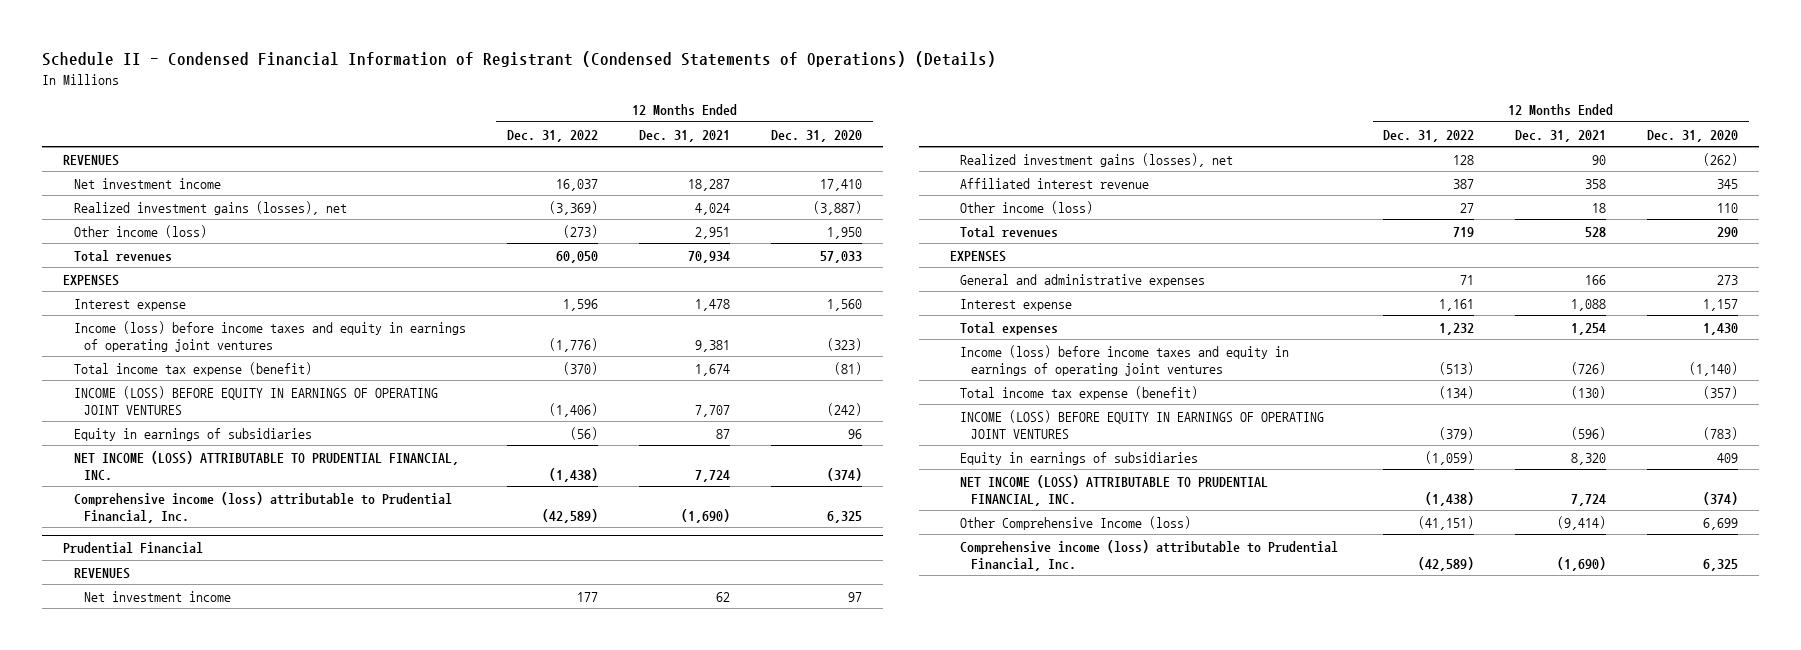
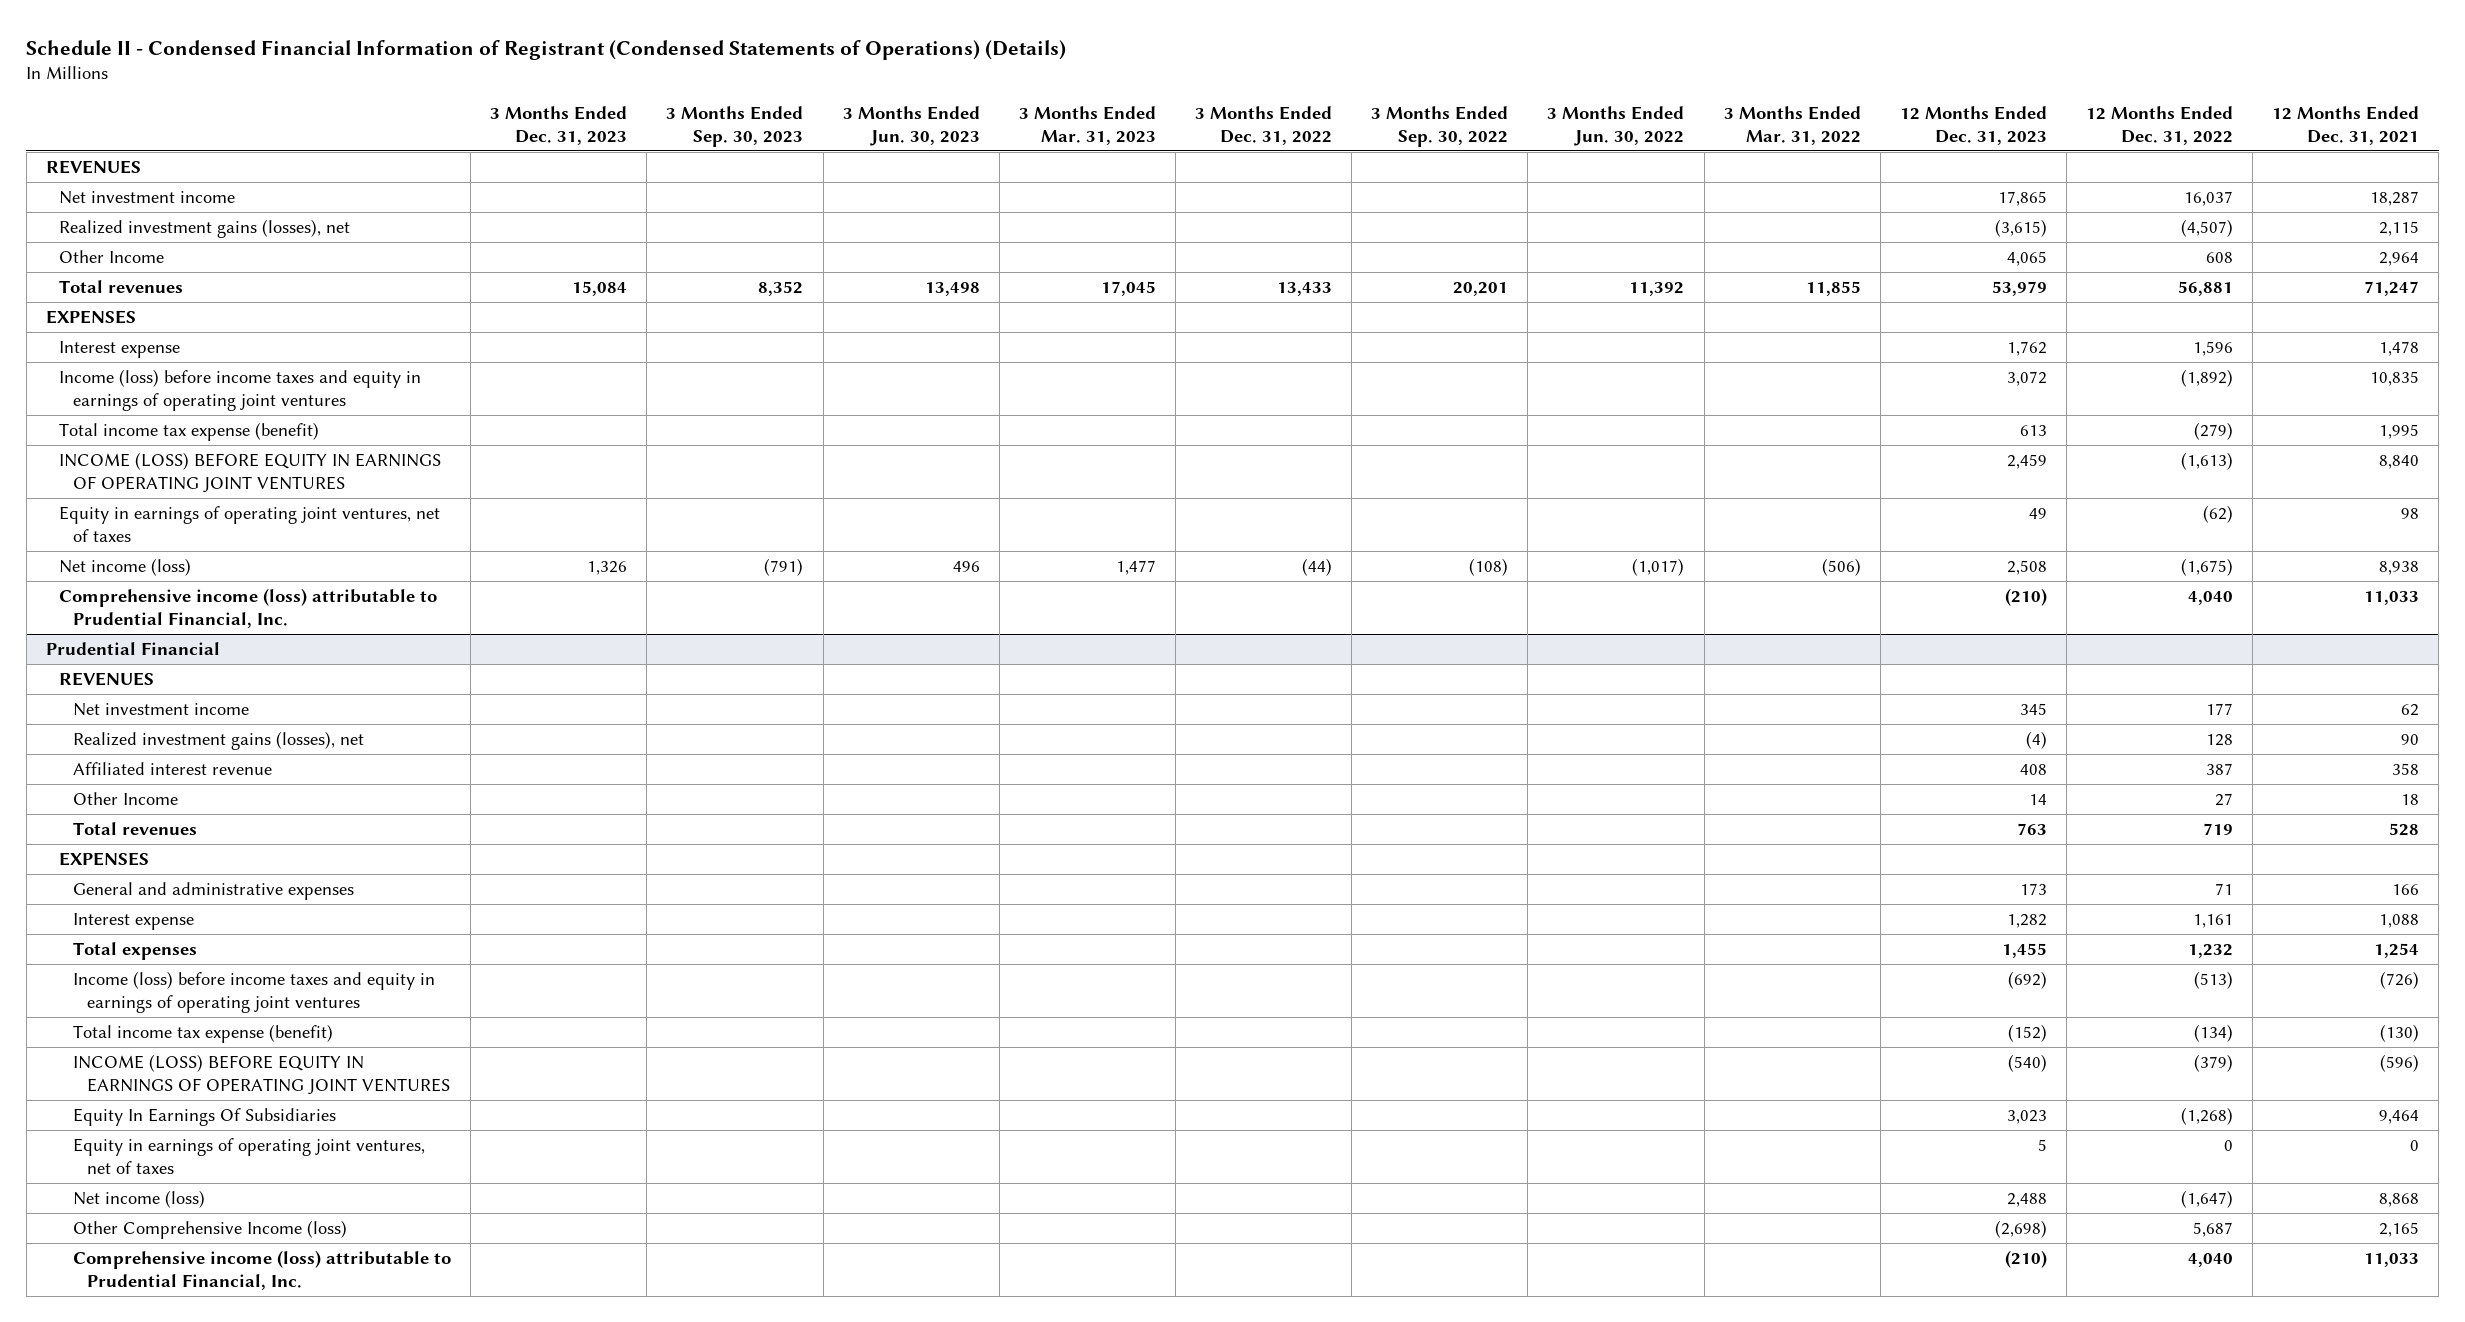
- | 12 Months Ended Dec. 31, 2022 | 12 Months Ended Dec. 31, 2021 | 12 Months Ended Dec. 31, 2020
+ | 3 Months Ended Dec. 31, 2023 | 3 Months Ended Sep. 30, 2023 | 3 Months Ended Jun. 30, 2023 | 3 Months Ended Mar. 31, 2023 | 3 Months Ended Dec. 31, 2022 | 3 Months Ended Sep. 30, 2022 | 3 Months Ended Jun. 30, 2022 | 3 Months Ended Mar. 31, 2022 | 12 Months Ended Dec. 31, 2023 | 12 Months Ended Dec. 31, 2022 | 12 Months Ended Dec. 31, 2021
- Realized investment gains (losses), net | (3,369) | 4,024 | (3,887)
- Other income (loss) | (273) | 2,951 | 1,950
- Total revenues | 60,050 | 70,934 | 57,033
+ Realized investment gains (losses), net | | | | | | | | | (3,615) | (4,507) | 2,115
+ Other Income | | | | | | | | | 4,065 | 608 | 2,964
+ Total revenues | 15,084 | 8,352 | 13,498 | 17,045 | 13,433 | 20,201 | 11,392 | 11,855 | 53,979 | 56,881 | 71,247
- Income (loss) before income taxes and equity in earnings of operating joint ventures | (1,776) | 9,381 | (323)
- Total income tax expense (benefit) | (370) | 1,674 | (81)
- INCOME (LOSS) BEFORE EQUITY IN EARNINGS OF OPERATING JOINT VENTURES | (1,406) | 7,707 | (242)
- Equity in earnings of subsidiaries | (56) | 87 | 96
- NET INCOME (LOSS) ATTRIBUTABLE TO PRUDENTIAL FINANCIAL, INC. | (1,438) | 7,724 | (374)
- Comprehensive income (loss) attributable to Prudential Financial, Inc. | (42,589) | (1,690) | 6,325
+ Income (loss) before income taxes and equity in earnings of operating joint ventures | | | | | | | | | 3,072 | (1,892) | 10,835
+ Total income tax expense (benefit) | | | | | | | | | 613 | (279) | 1,995
+ INCOME (LOSS) BEFORE EQUITY IN EARNINGS OF OPERATING JOINT VENTURES | | | | | | | | | 2,459 | (1,613) | 8,840
+ Equity in earnings of operating joint ventures, net of taxes | | | | | | | | | 49 | (62) | 98
+ Net income (loss) | 1,326 | (791) | 496 | 1,477 | (44) | (108) | (1,017) | (506) | 2,508 | (1,675) | 8,938
+ Comprehensive income (loss) attributable to Prudential Financial, Inc. | | | | | | | | | (210) | 4,040 | 11,033
@ Prudential Financial
- Other income (loss) | 27 | 18 | 110
+ Other Income | | | | | | | | | 14 | 27 | 18
- Equity in earnings of subsidiaries | (1,059) | 8,320 | 409
- NET INCOME (LOSS) ATTRIBUTABLE TO PRUDENTIAL FINANCIAL, INC. | (1,438) | 7,724 | (374)
- Other Comprehensive Income (loss) | (41,151) | (9,414) | 6,699
- Comprehensive income (loss) attributable to Prudential Financial, Inc. | (42,589) | (1,690) | 6,325
+ Equity In Earnings Of Subsidiaries | | | | | | | | | 3,023 | (1,268) | 9,464
+ Equity in earnings of operating joint ventures, net of taxes | | | | | | | | | 5 | 0 | 0
+ Net income (loss) | | | | | | | | | 2,488 | (1,647) | 8,868
+ Other Comprehensive Income (loss) | | | | | | | | | (2,698) | 5,687 | 2,165
+ Comprehensive income (loss) attributable to Prudential Financial, Inc. | | | | | | | | | (210) | 4,040 | 11,033

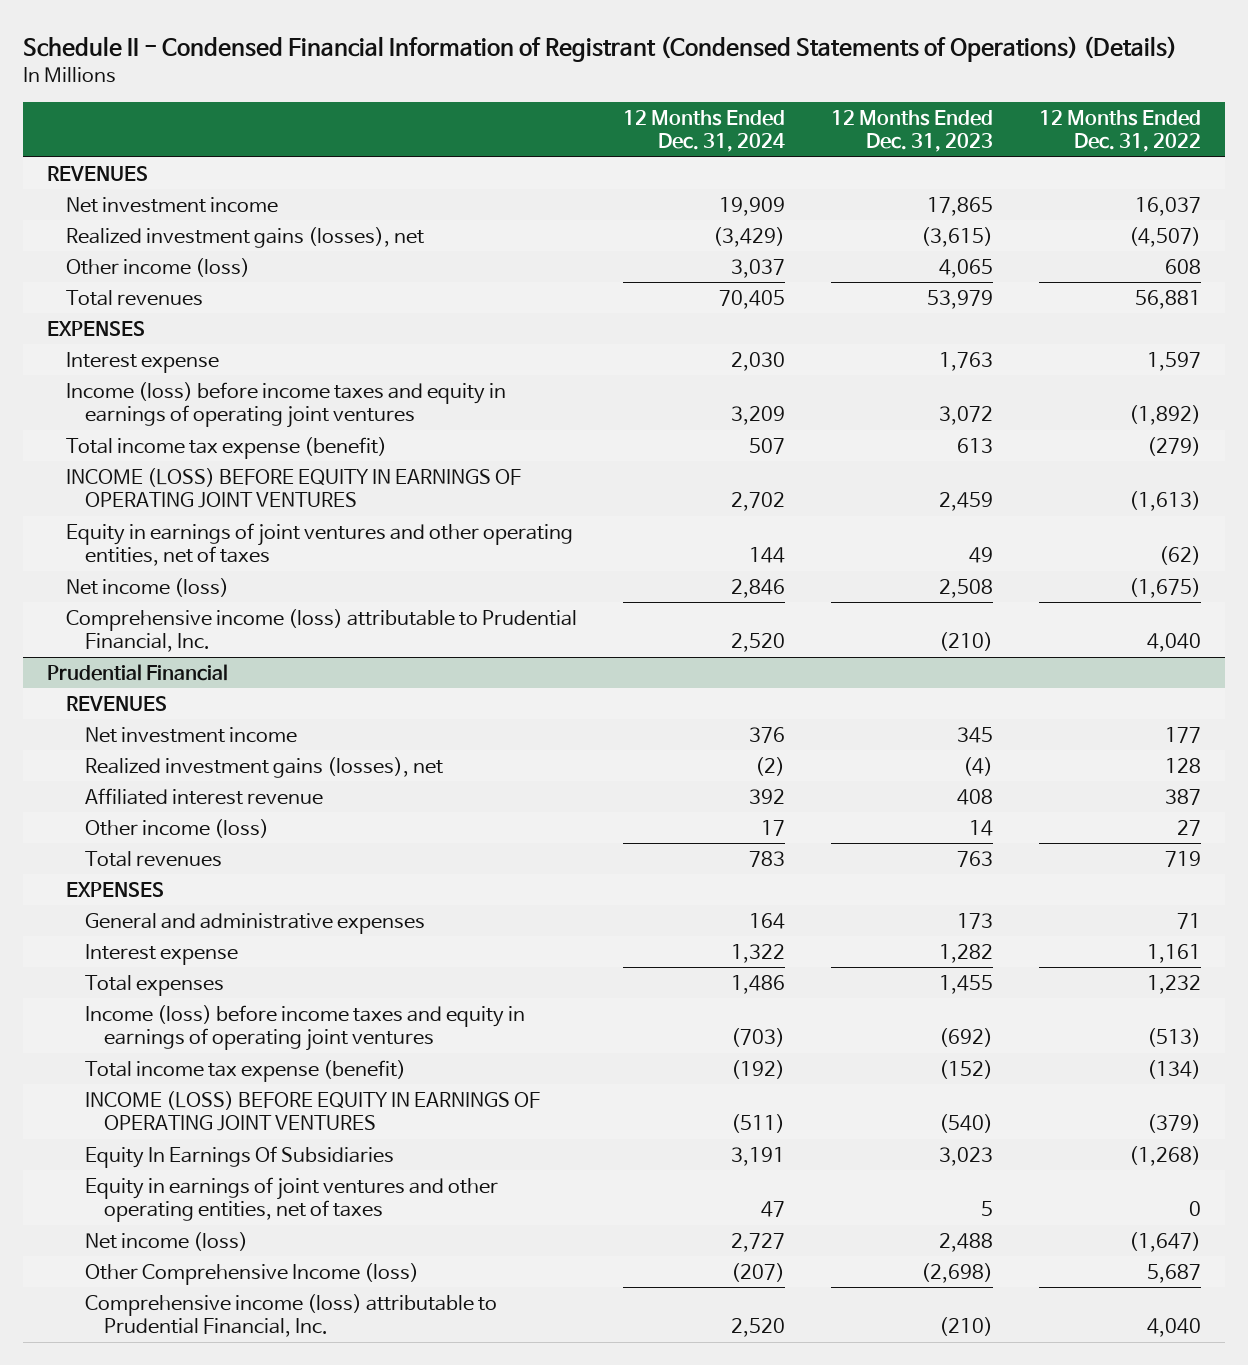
- | 3 Months Ended Dec. 31, 2023 | 3 Months Ended Sep. 30, 2023 | 3 Months Ended Jun. 30, 2023 | 3 Months Ended Mar. 31, 2023 | 3 Months Ended Dec. 31, 2022 | 3 Months Ended Sep. 30, 2022 | 3 Months Ended Jun. 30, 2022 | 3 Months Ended Mar. 31, 2022 | 12 Months Ended Dec. 31, 2023 | 12 Months Ended Dec. 31, 2022 | 12 Months Ended Dec. 31, 2021
+ | 12 Months Ended Dec. 31, 2024 | 12 Months Ended Dec. 31, 2023 | 12 Months Ended Dec. 31, 2022
- Other Income | | | | | | | | | 4,065 | 608 | 2,964
+ Other income (loss) | 3,037 | 4,065 | 608
- Interest expense | | | | | | | | | 1,762 | 1,596 | 1,478
+ Interest expense | 2,030 | 1,763 | 1,597
- Equity in earnings of operating joint ventures, net of taxes | | | | | | | | | 49 | (62) | 98
+ Equity in earnings of joint ventures and other operating entities, net of taxes | 144 | 49 | (62)
@ Prudential Financial
- Other Income | | | | | | | | | 14 | 27 | 18
+ Other income (loss) | 17 | 14 | 27
- Equity in earnings of operating joint ventures, net of taxes | | | | | | | | | 5 | 0 | 0
+ Equity in earnings of joint ventures and other operating entities, net of taxes | 47 | 5 | 0

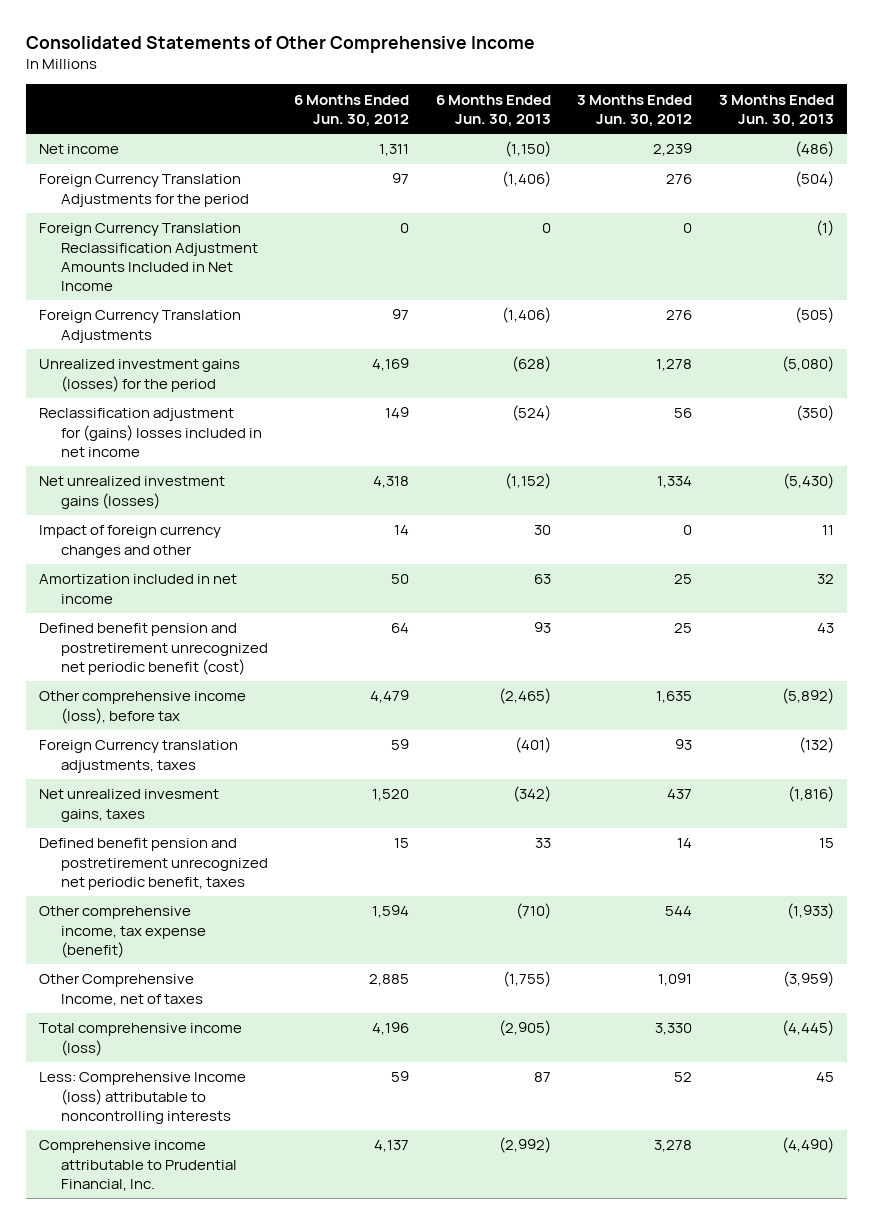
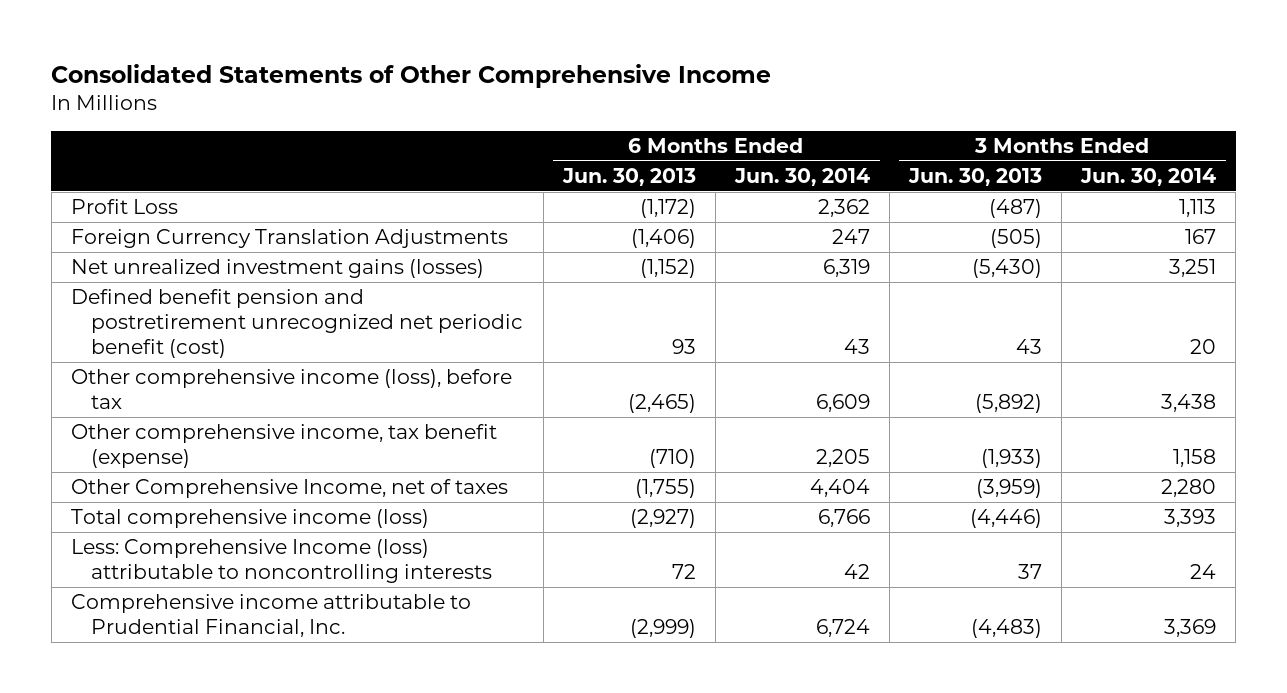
- | 6 Months Ended Jun. 30, 2012 | 6 Months Ended Jun. 30, 2013 | 3 Months Ended Jun. 30, 2012 | 3 Months Ended Jun. 30, 2013
+ | 6 Months Ended Jun. 30, 2013 | 6 Months Ended Jun. 30, 2014 | 3 Months Ended Jun. 30, 2013 | 3 Months Ended Jun. 30, 2014
- Net income | 1,311 | (1,150) | 2,239 | (486)
- Foreign Currency Translation Adjustments for the period | 97 | (1,406) | 276 | (504)
- Foreign Currency Translation Reclassification Adjustment Amounts Included in Net Income | 0 | 0 | 0 | (1)
+ Profit Loss | (1,172) | 2,362 | (487) | 1,113
- Unrealized investment gains (losses) for the period | 4,169 | (628) | 1,278 | (5,080)
- Reclassification adjustment for (gains) losses included in net income | 149 | (524) | 56 | (350)
- Impact of foreign currency changes and other | 14 | 30 | 0 | 11
- Amortization included in net income | 50 | 63 | 25 | 32
- Foreign Currency translation adjustments, taxes | 59 | (401) | 93 | (132)
- Net unrealized invesment gains, taxes | 1,520 | (342) | 437 | (1,816)
- Defined benefit pension and postretirement unrecognized net periodic benefit, taxes | 15 | 33 | 14 | 15
- Other comprehensive income, tax expense (benefit) | 1,594 | (710) | 544 | (1,933)
+ Other comprehensive income, tax benefit (expense) | (710) | 2,205 | (1,933) | 1,158
- Total comprehensive income (loss) | 4,196 | (2,905) | 3,330 | (4,445)
- Less: Comprehensive Income (loss) attributable to noncontrolling interests | 59 | 87 | 52 | 45
- Comprehensive income attributable to Prudential Financial, Inc. | 4,137 | (2,992) | 3,278 | (4,490)
+ Total comprehensive income (loss) | (2,927) | 6,766 | (4,446) | 3,393
+ Less: Comprehensive Income (loss) attributable to noncontrolling interests | 72 | 42 | 37 | 24
+ Comprehensive income attributable to Prudential Financial, Inc. | (2,999) | 6,724 | (4,483) | 3,369

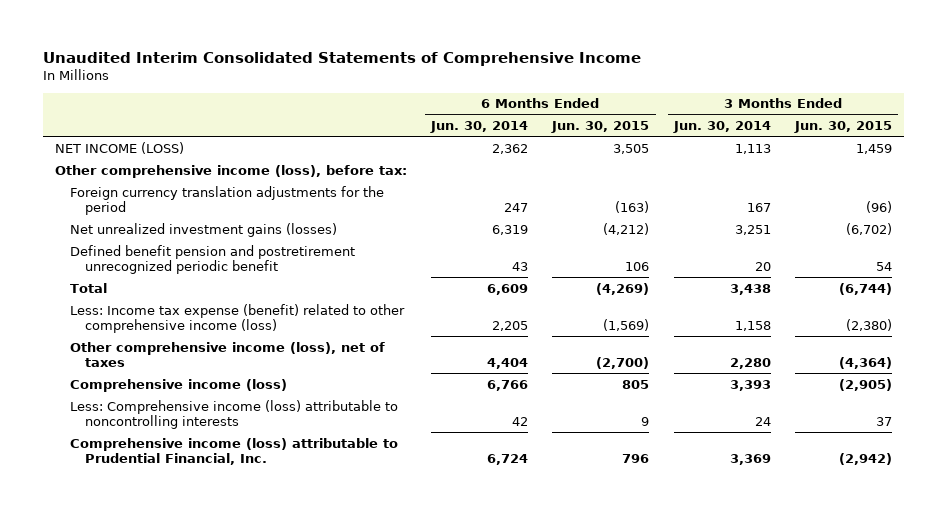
- Consolidated Statements of Other Comprehensive Income
+ Unaudited Interim Consolidated Statements of Comprehensive Income
- | 6 Months Ended Jun. 30, 2013 | 6 Months Ended Jun. 30, 2014 | 3 Months Ended Jun. 30, 2013 | 3 Months Ended Jun. 30, 2014
+ | 6 Months Ended Jun. 30, 2014 | 6 Months Ended Jun. 30, 2015 | 3 Months Ended Jun. 30, 2014 | 3 Months Ended Jun. 30, 2015
- Profit Loss | (1,172) | 2,362 | (487) | 1,113
- Foreign Currency Translation Adjustments | (1,406) | 247 | (505) | 167
+ NET INCOME (LOSS) | 2,362 | 3,505 | 1,113 | 1,459
+ Other comprehensive income (loss), before tax:
+ Foreign currency translation adjustments for the period | 247 | (163) | 167 | (96)
- Defined benefit pension and postretirement unrecognized net periodic benefit (cost) | 93 | 43 | 43 | 20
- Other comprehensive income (loss), before tax | (2,465) | 6,609 | (5,892) | 3,438
- Other comprehensive income, tax benefit (expense) | (710) | 2,205 | (1,933) | 1,158
- Other Comprehensive Income, net of taxes | (1,755) | 4,404 | (3,959) | 2,280
- Total comprehensive income (loss) | (2,927) | 6,766 | (4,446) | 3,393
- Less: Comprehensive Income (loss) attributable to noncontrolling interests | 72 | 42 | 37 | 24
- Comprehensive income attributable to Prudential Financial, Inc. | (2,999) | 6,724 | (4,483) | 3,369
+ Defined benefit pension and postretirement unrecognized periodic benefit | 43 | 106 | 20 | 54
+ Total | 6,609 | (4,269) | 3,438 | (6,744)
+ Less: Income tax expense (benefit) related to other comprehensive income (loss) | 2,205 | (1,569) | 1,158 | (2,380)
+ Other comprehensive income (loss), net of taxes | 4,404 | (2,700) | 2,280 | (4,364)
+ Comprehensive income (loss) | 6,766 | 805 | 3,393 | (2,905)
+ Less: Comprehensive income (loss) attributable to noncontrolling interests | 42 | 9 | 24 | 37
+ Comprehensive income (loss) attributable to Prudential Financial, Inc. | 6,724 | 796 | 3,369 | (2,942)

